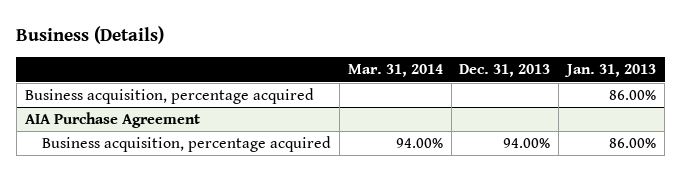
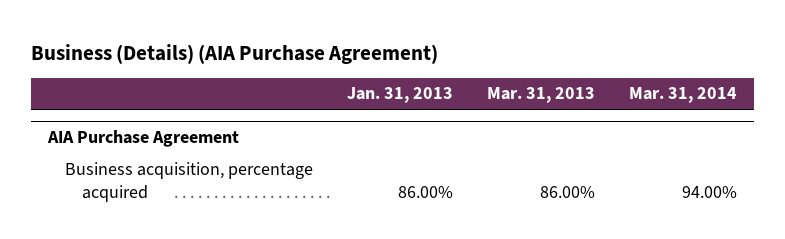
- Business (Details)
+ Business (Details) (AIA Purchase Agreement)
- | Mar. 31, 2014 | Dec. 31, 2013 | Jan. 31, 2013
+ | Jan. 31, 2013 | Mar. 31, 2013 | Mar. 31, 2014
- Business acquisition, percentage acquired | | | 86.00%

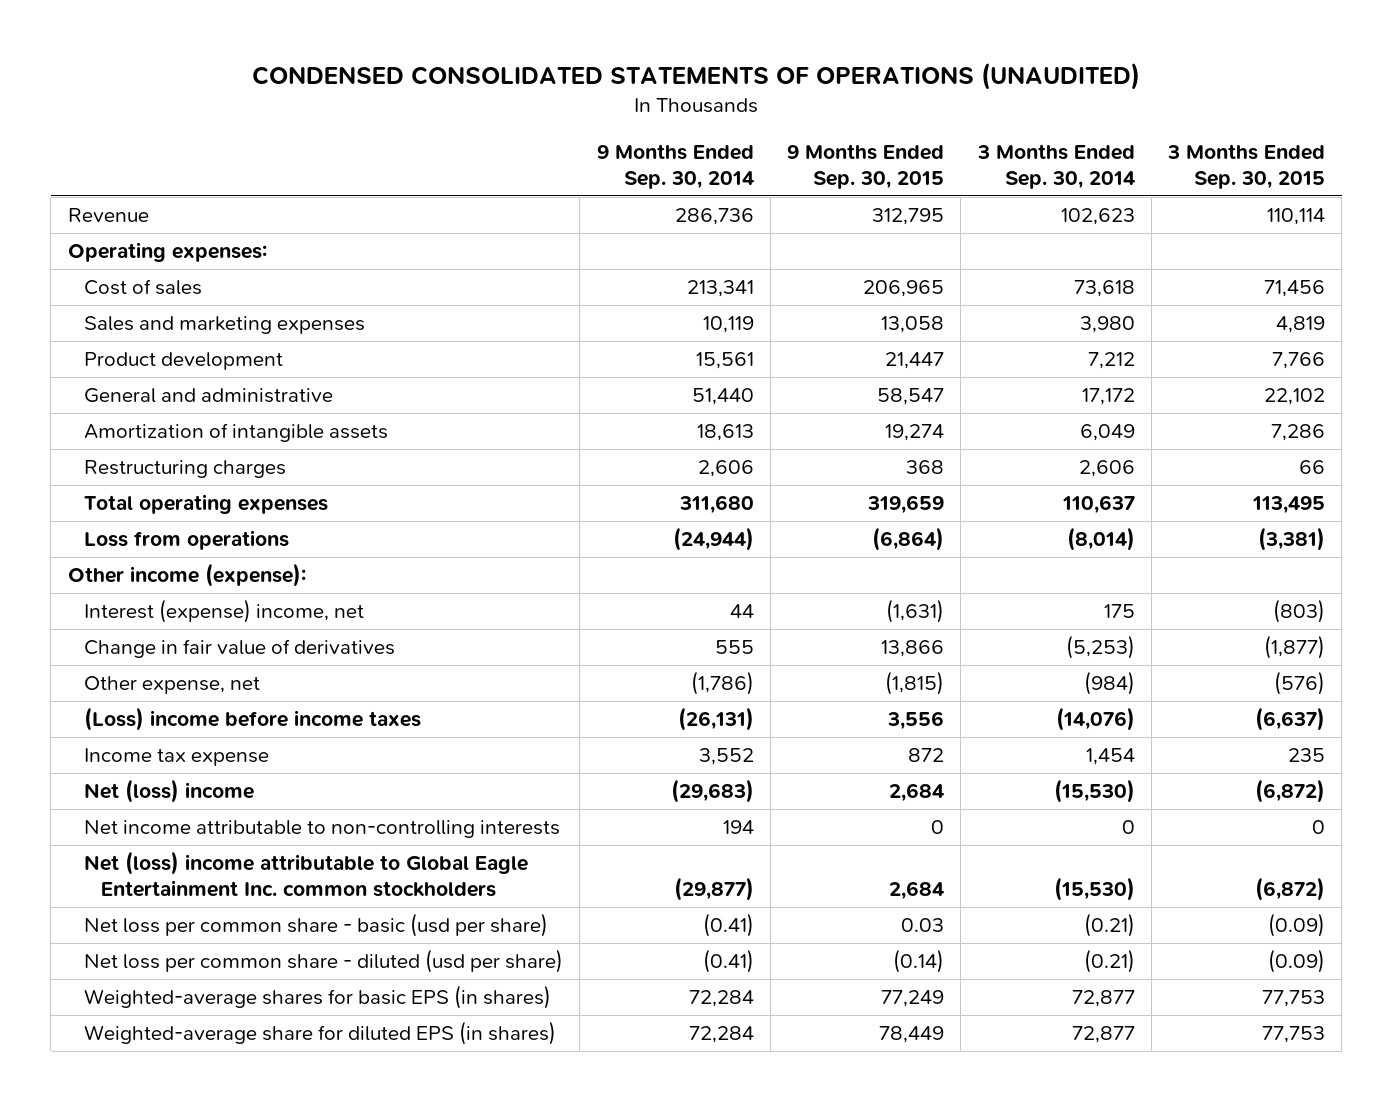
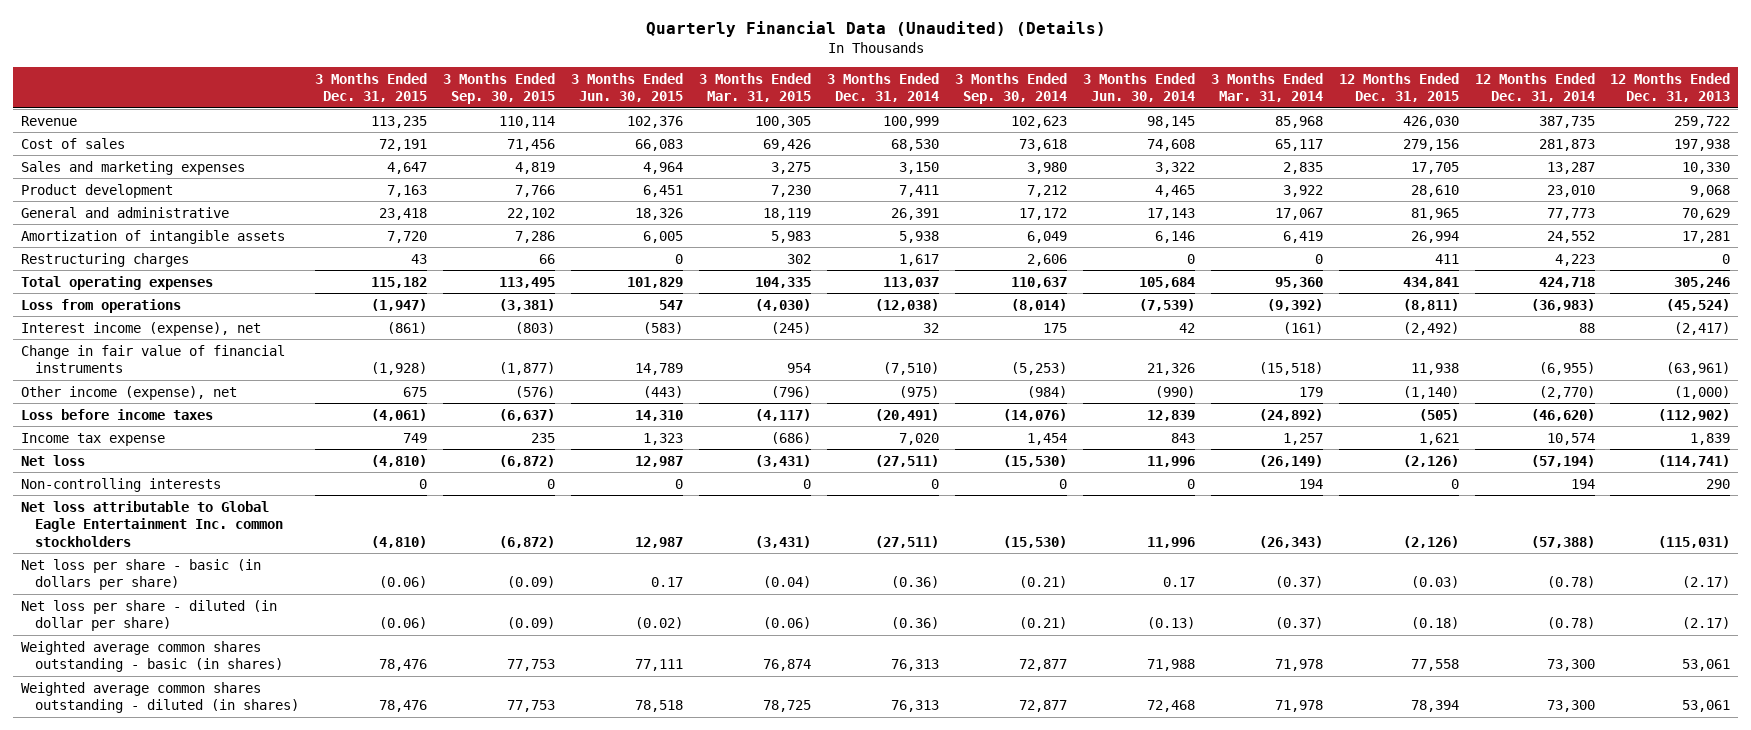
- CONDENSED CONSOLIDATED STATEMENTS OF OPERATIONS (UNAUDITED)
+ Quarterly Financial Data (Unaudited) (Details)
- | 9 Months Ended Sep. 30, 2014 | 9 Months Ended Sep. 30, 2015 | 3 Months Ended Sep. 30, 2014 | 3 Months Ended Sep. 30, 2015
+ | 3 Months Ended Dec. 31, 2015 | 3 Months Ended Sep. 30, 2015 | 3 Months Ended Jun. 30, 2015 | 3 Months Ended Mar. 31, 2015 | 3 Months Ended Dec. 31, 2014 | 3 Months Ended Sep. 30, 2014 | 3 Months Ended Jun. 30, 2014 | 3 Months Ended Mar. 31, 2014 | 12 Months Ended Dec. 31, 2015 | 12 Months Ended Dec. 31, 2014 | 12 Months Ended Dec. 31, 2013
- Operating expenses:
- Other income (expense):
- Interest (expense) income, net | 44 | (1,631) | 175 | (803)
- Change in fair value of derivatives | 555 | 13,866 | (5,253) | (1,877)
- Other expense, net | (1,786) | (1,815) | (984) | (576)
- (Loss) income before income taxes | (26,131) | 3,556 | (14,076) | (6,637)
+ Interest income (expense), net | (861) | (803) | (583) | (245) | 32 | 175 | 42 | (161) | (2,492) | 88 | (2,417)
+ Change in fair value of financial instruments | (1,928) | (1,877) | 14,789 | 954 | (7,510) | (5,253) | 21,326 | (15,518) | 11,938 | (6,955) | (63,961)
+ Other income (expense), net | 675 | (576) | (443) | (796) | (975) | (984) | (990) | 179 | (1,140) | (2,770) | (1,000)
+ Loss before income taxes | (4,061) | (6,637) | 14,310 | (4,117) | (20,491) | (14,076) | 12,839 | (24,892) | (505) | (46,620) | (112,902)
- Net (loss) income | (29,683) | 2,684 | (15,530) | (6,872)
- Net income attributable to non-controlling interests | 194 | 0 | 0 | 0
- Net (loss) income attributable to Global Eagle Entertainment Inc. common stockholders | (29,877) | 2,684 | (15,530) | (6,872)
- Net loss per common share - basic (usd per share) | (0.41) | 0.03 | (0.21) | (0.09)
- Net loss per common share - diluted (usd per share) | (0.41) | (0.14) | (0.21) | (0.09)
- Weighted-average shares for basic EPS (in shares) | 72,284 | 77,249 | 72,877 | 77,753
- Weighted-average share for diluted EPS (in shares) | 72,284 | 78,449 | 72,877 | 77,753
+ Net loss | (4,810) | (6,872) | 12,987 | (3,431) | (27,511) | (15,530) | 11,996 | (26,149) | (2,126) | (57,194) | (114,741)
+ Non-controlling interests | 0 | 0 | 0 | 0 | 0 | 0 | 0 | 194 | 0 | 194 | 290
+ Net loss attributable to Global Eagle Entertainment Inc. common stockholders | (4,810) | (6,872) | 12,987 | (3,431) | (27,511) | (15,530) | 11,996 | (26,343) | (2,126) | (57,388) | (115,031)
+ Net loss per share - basic (in dollars per share) | (0.06) | (0.09) | 0.17 | (0.04) | (0.36) | (0.21) | 0.17 | (0.37) | (0.03) | (0.78) | (2.17)
+ Net loss per share - diluted (in dollar per share) | (0.06) | (0.09) | (0.02) | (0.06) | (0.36) | (0.21) | (0.13) | (0.37) | (0.18) | (0.78) | (2.17)
+ Weighted average common shares outstanding - basic (in shares) | 78,476 | 77,753 | 77,111 | 76,874 | 76,313 | 72,877 | 71,988 | 71,978 | 77,558 | 73,300 | 53,061
+ Weighted average common shares outstanding - diluted (in shares) | 78,476 | 77,753 | 78,518 | 78,725 | 76,313 | 72,877 | 72,468 | 71,978 | 78,394 | 73,300 | 53,061

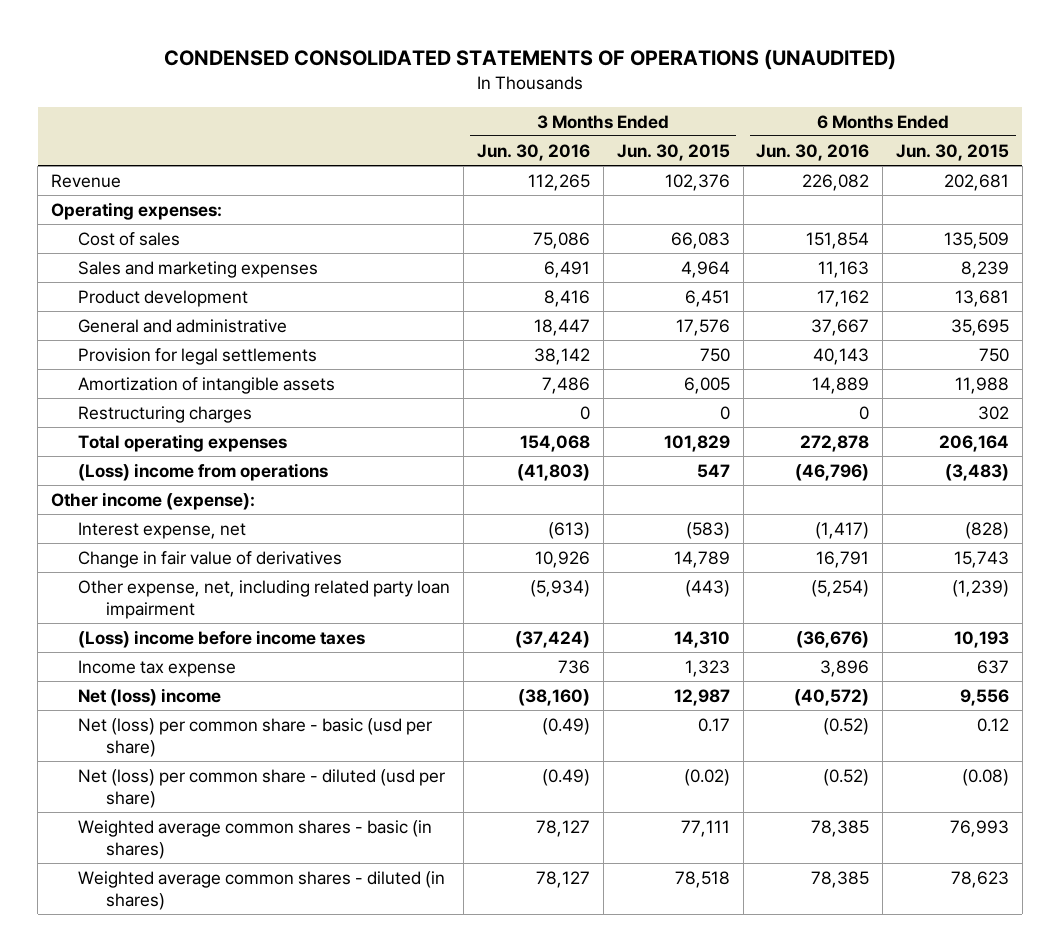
- Quarterly Financial Data (Unaudited) (Details)
+ CONDENSED CONSOLIDATED STATEMENTS OF OPERATIONS (UNAUDITED)
- | 3 Months Ended Dec. 31, 2015 | 3 Months Ended Sep. 30, 2015 | 3 Months Ended Jun. 30, 2015 | 3 Months Ended Mar. 31, 2015 | 3 Months Ended Dec. 31, 2014 | 3 Months Ended Sep. 30, 2014 | 3 Months Ended Jun. 30, 2014 | 3 Months Ended Mar. 31, 2014 | 12 Months Ended Dec. 31, 2015 | 12 Months Ended Dec. 31, 2014 | 12 Months Ended Dec. 31, 2013
+ | 3 Months Ended Jun. 30, 2016 | 3 Months Ended Jun. 30, 2015 | 6 Months Ended Jun. 30, 2016 | 6 Months Ended Jun. 30, 2015
+ Operating expenses:
- General and administrative | 23,418 | 22,102 | 18,326 | 18,119 | 26,391 | 17,172 | 17,143 | 17,067 | 81,965 | 77,773 | 70,629
+ General and administrative | 18,447 | 17,576 | 37,667 | 35,695
+ Provision for legal settlements | 38,142 | 750 | 40,143 | 750
- Loss from operations | (1,947) | (3,381) | 547 | (4,030) | (12,038) | (8,014) | (7,539) | (9,392) | (8,811) | (36,983) | (45,524)
- Interest income (expense), net | (861) | (803) | (583) | (245) | 32 | 175 | 42 | (161) | (2,492) | 88 | (2,417)
- Change in fair value of financial instruments | (1,928) | (1,877) | 14,789 | 954 | (7,510) | (5,253) | 21,326 | (15,518) | 11,938 | (6,955) | (63,961)
- Other income (expense), net | 675 | (576) | (443) | (796) | (975) | (984) | (990) | 179 | (1,140) | (2,770) | (1,000)
- Loss before income taxes | (4,061) | (6,637) | 14,310 | (4,117) | (20,491) | (14,076) | 12,839 | (24,892) | (505) | (46,620) | (112,902)
+ (Loss) income from operations | (41,803) | 547 | (46,796) | (3,483)
+ Other income (expense):
+ Interest expense, net | (613) | (583) | (1,417) | (828)
+ Change in fair value of derivatives | 10,926 | 14,789 | 16,791 | 15,743
+ Other expense, net, including related party loan impairment | (5,934) | (443) | (5,254) | (1,239)
+ (Loss) income before income taxes | (37,424) | 14,310 | (36,676) | 10,193
- Net loss | (4,810) | (6,872) | 12,987 | (3,431) | (27,511) | (15,530) | 11,996 | (26,149) | (2,126) | (57,194) | (114,741)
- Non-controlling interests | 0 | 0 | 0 | 0 | 0 | 0 | 0 | 194 | 0 | 194 | 290
- Net loss attributable to Global Eagle Entertainment Inc. common stockholders | (4,810) | (6,872) | 12,987 | (3,431) | (27,511) | (15,530) | 11,996 | (26,343) | (2,126) | (57,388) | (115,031)
- Net loss per share - basic (in dollars per share) | (0.06) | (0.09) | 0.17 | (0.04) | (0.36) | (0.21) | 0.17 | (0.37) | (0.03) | (0.78) | (2.17)
- Net loss per share - diluted (in dollar per share) | (0.06) | (0.09) | (0.02) | (0.06) | (0.36) | (0.21) | (0.13) | (0.37) | (0.18) | (0.78) | (2.17)
- Weighted average common shares outstanding - basic (in shares) | 78,476 | 77,753 | 77,111 | 76,874 | 76,313 | 72,877 | 71,988 | 71,978 | 77,558 | 73,300 | 53,061
- Weighted average common shares outstanding - diluted (in shares) | 78,476 | 77,753 | 78,518 | 78,725 | 76,313 | 72,877 | 72,468 | 71,978 | 78,394 | 73,300 | 53,061
+ Net (loss) income | (38,160) | 12,987 | (40,572) | 9,556
+ Net (loss) per common share - basic (usd per share) | (0.49) | 0.17 | (0.52) | 0.12
+ Net (loss) per common share - diluted (usd per share) | (0.49) | (0.02) | (0.52) | (0.08)
+ Weighted average common shares - basic (in shares) | 78,127 | 77,111 | 78,385 | 76,993
+ Weighted average common shares - diluted (in shares) | 78,127 | 78,518 | 78,385 | 78,623

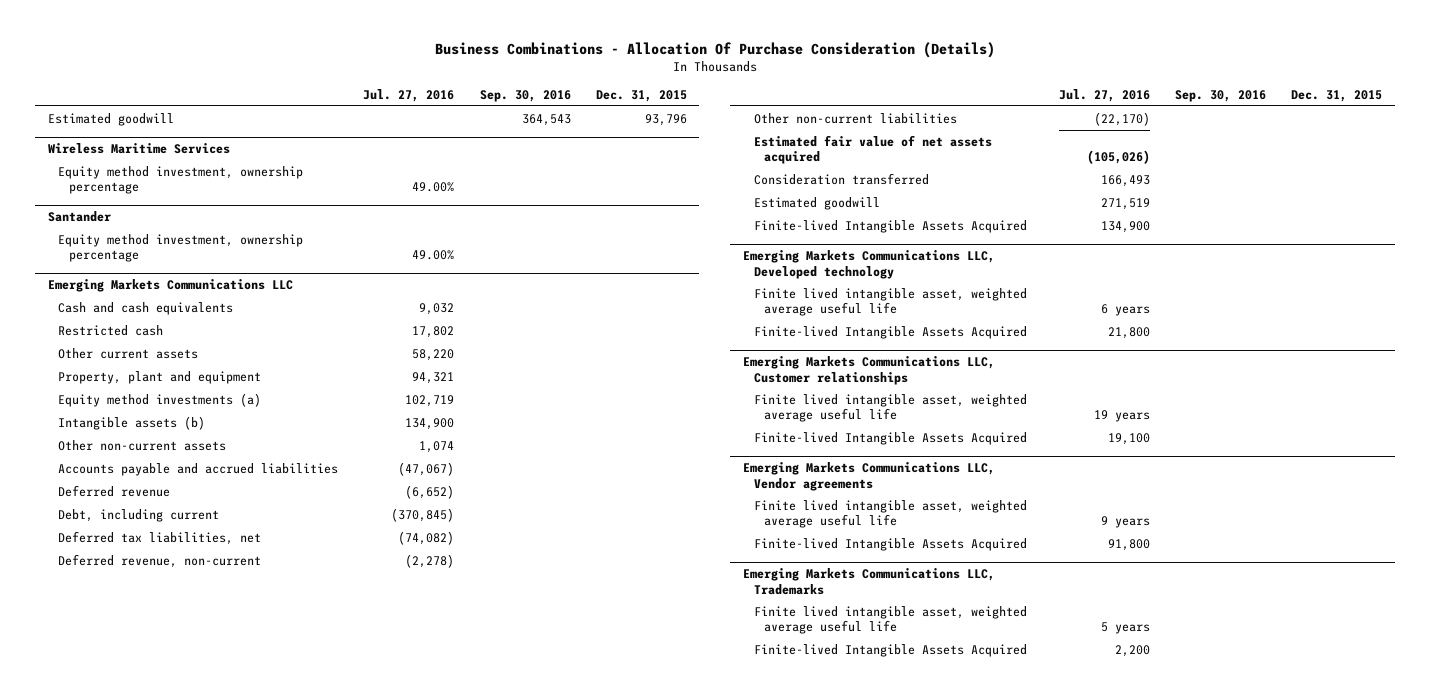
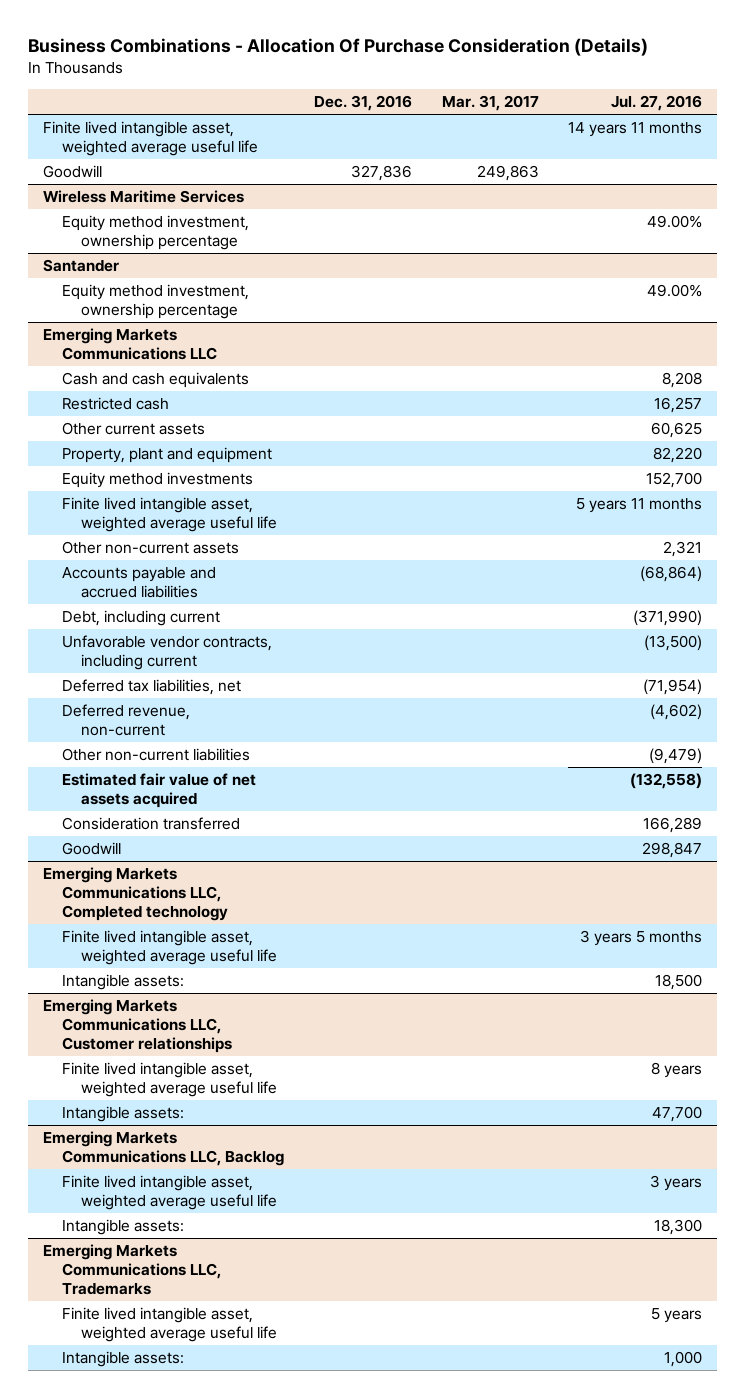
- | Jul. 27, 2016 | Sep. 30, 2016 | Dec. 31, 2015
+ | Dec. 31, 2016 | Mar. 31, 2017 | Jul. 27, 2016
- Estimated goodwill | | 364,543 | 93,796
+ Finite lived intangible asset, weighted average useful life | | | 14 years 11 months
+ Goodwill | 327,836 | 249,863 |
@ Emerging Markets Communications LLC
- Cash and cash equivalents | 9,032 | |
- Restricted cash | 17,802 | |
- Other current assets | 58,220 | |
- Property, plant and equipment | 94,321 | |
- Equity method investments (a) | 102,719 | |
- Intangible assets (b) | 134,900 | |
- Other non-current assets | 1,074 | |
- Accounts payable and accrued liabilities | (47,067) | |
- Deferred revenue | (6,652) | |
- Debt, including current | (370,845) | |
- Deferred tax liabilities, net | (74,082) | |
- Deferred revenue, non-current | (2,278) | |
- Other non-current liabilities | (22,170) | |
- Estimated fair value of net assets acquired | (105,026) | |
- Consideration transferred | 166,493 | |
- Estimated goodwill | 271,519 | |
- Finite-lived Intangible Assets Acquired | 134,900 | |
- Emerging Markets Communications LLC, Developed technology
- Finite lived intangible asset, weighted average useful life | 6 years | |
- Finite-lived Intangible Assets Acquired | 21,800 | |
@ Emerging Markets Communications LLC
+ Cash and cash equivalents | | | 8,208
+ Restricted cash | | | 16,257
+ Other current assets | | | 60,625
+ Property, plant and equipment | | | 82,220
+ Equity method investments | | | 152,700
+ Finite lived intangible asset, weighted average useful life | | | 5 years 11 months
+ Other non-current assets | | | 2,321
+ Accounts payable and accrued liabilities | | | (68,864)
+ Debt, including current | | | (371,990)
+ Unfavorable vendor contracts, including current | | | (13,500)
+ Deferred tax liabilities, net | | | (71,954)
+ Deferred revenue, non-current | | | (4,602)
+ Other non-current liabilities | | | (9,479)
+ Estimated fair value of net assets acquired | | | (132,558)
+ Consideration transferred | | | 166,289
+ Goodwill | | | 298,847
+ Emerging Markets Communications LLC, Completed technology
+ Finite lived intangible asset, weighted average useful life | | | 3 years 5 months
+ Intangible assets: | | | 18,500
@ Emerging Markets Communications LLC, Customer relationships
- Finite lived intangible asset, weighted average useful life | 19 years | |
- Finite-lived Intangible Assets Acquired | 19,100 | |
- Emerging Markets Communications LLC, Vendor agreements
- Finite lived intangible asset, weighted average useful life | 9 years | |
- Finite-lived Intangible Assets Acquired | 91,800 | |
@ Emerging Markets Communications LLC, Customer relationships
+ Finite lived intangible asset, weighted average useful life | | | 8 years
+ Intangible assets: | | | 47,700
+ Emerging Markets Communications LLC, Backlog
+ Finite lived intangible asset, weighted average useful life | | | 3 years
+ Intangible assets: | | | 18,300
@ Emerging Markets Communications LLC, Trademarks
- Finite-lived Intangible Assets Acquired | 2,200 | |
+ Intangible assets: | | | 1,000

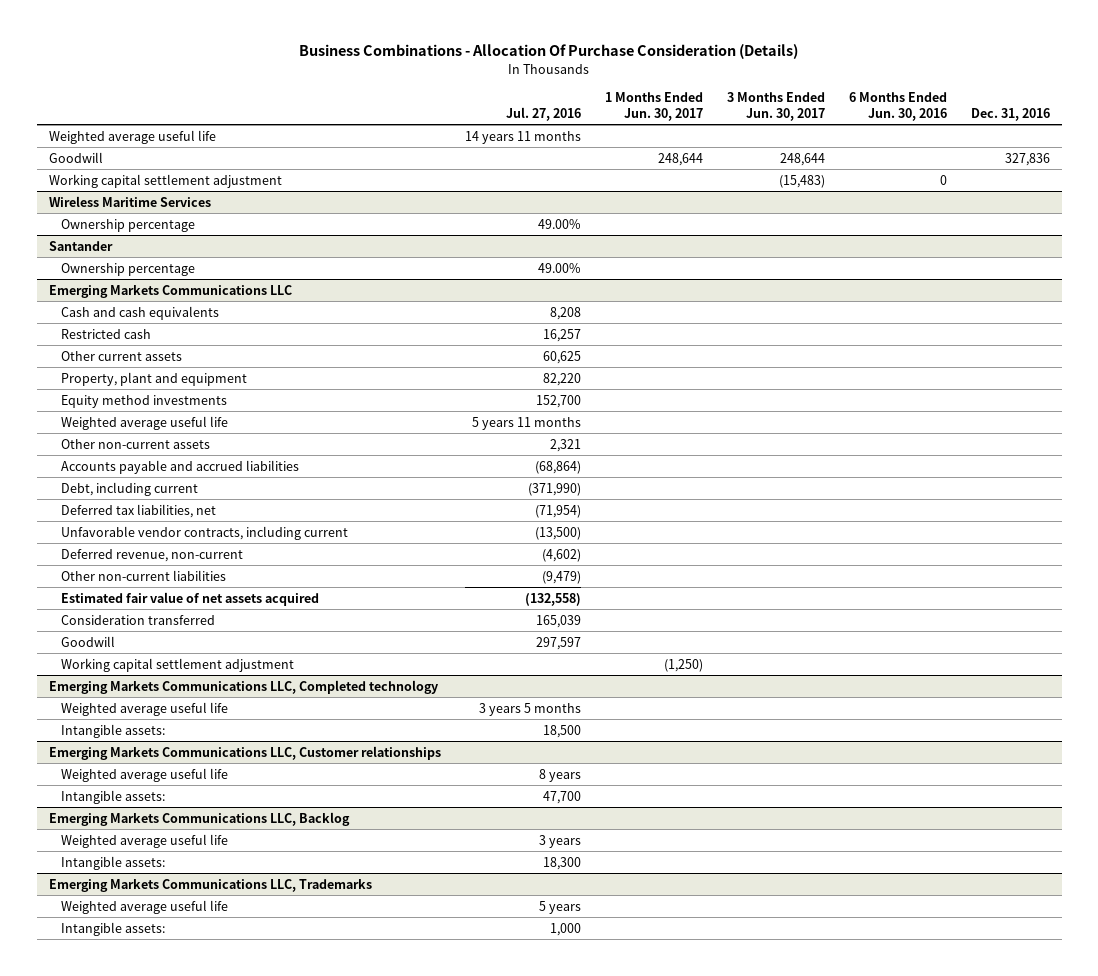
- | Dec. 31, 2016 | Mar. 31, 2017 | Jul. 27, 2016
+ | Jul. 27, 2016 | 1 Months Ended Jun. 30, 2017 | 3 Months Ended Jun. 30, 2017 | 6 Months Ended Jun. 30, 2016 | Dec. 31, 2016
- Finite lived intangible asset, weighted average useful life | | | 14 years 11 months
+ Weighted average useful life | 14 years 11 months | | | |
+ Working capital settlement adjustment | | | (15,483) | 0 |
@ Wireless Maritime Services
- Equity method investment, ownership percentage | | | 49.00%
+ Ownership percentage | 49.00% | | | |
@ Santander
- Equity method investment, ownership percentage | | | 49.00%
+ Ownership percentage | 49.00% | | | |
@ Emerging Markets Communications LLC
- Finite lived intangible asset, weighted average useful life | | | 5 years 11 months
+ Weighted average useful life | 5 years 11 months | | | |
moved down: Unfavorable vendor contracts, including current | (13,500) | | | |
- Consideration transferred | | | 166,289
- Goodwill | | | 298,847
+ Consideration transferred | 165,039 | | | |
+ Goodwill | 297,597 | | | |
+ Working capital settlement adjustment | | (1,250) | | |
@ Emerging Markets Communications LLC, Completed technology
- Finite lived intangible asset, weighted average useful life | | | 3 years 5 months
+ Weighted average useful life | 3 years 5 months | | | |
@ Emerging Markets Communications LLC, Customer relationships
- Finite lived intangible asset, weighted average useful life | | | 8 years
+ Weighted average useful life | 8 years | | | |
@ Emerging Markets Communications LLC, Backlog
- Finite lived intangible asset, weighted average useful life | | | 3 years
+ Weighted average useful life | 3 years | | | |
@ Emerging Markets Communications LLC, Trademarks
- Finite lived intangible asset, weighted average useful life | | | 5 years
+ Weighted average useful life | 5 years | | | |

